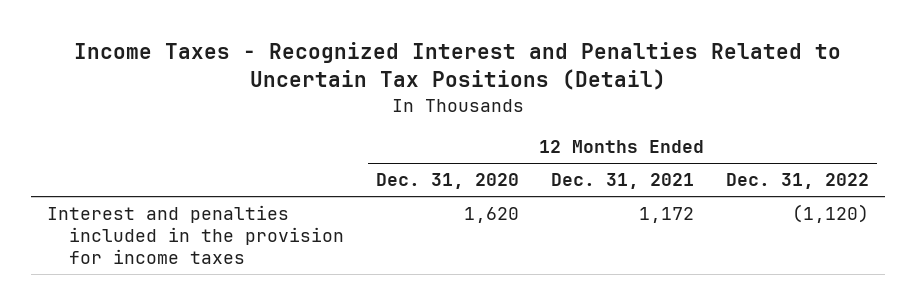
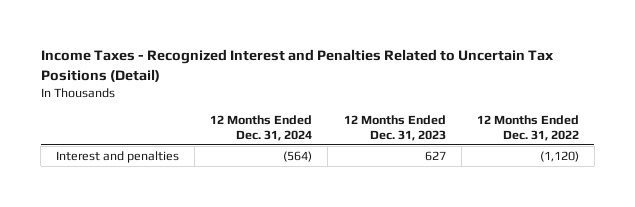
- | 12 Months Ended Dec. 31, 2020 | 12 Months Ended Dec. 31, 2021 | 12 Months Ended Dec. 31, 2022
+ | 12 Months Ended Dec. 31, 2024 | 12 Months Ended Dec. 31, 2023 | 12 Months Ended Dec. 31, 2022
- Interest and penalties included in the provision for income taxes | 1,620 | 1,172 | (1,120)
+ Interest and penalties | (564) | 627 | (1,120)

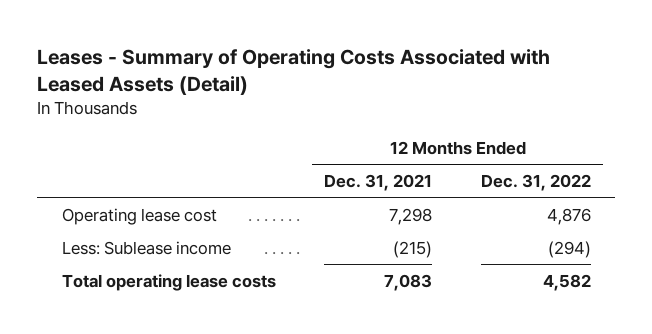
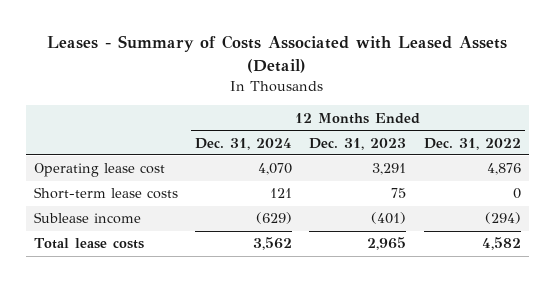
- Leases - Summary of Operating Costs Associated with Leased Assets (Detail)
+ Leases - Summary of Costs Associated with Leased Assets (Detail)
- | 12 Months Ended Dec. 31, 2021 | 12 Months Ended Dec. 31, 2022
+ | 12 Months Ended Dec. 31, 2024 | 12 Months Ended Dec. 31, 2023 | 12 Months Ended Dec. 31, 2022
- Less: Sublease income | (215) | (294)
- Total operating lease costs | 7,083 | 4,582
+ Short-term lease costs | 121 | 75 | 0
+ Sublease income | (629) | (401) | (294)
+ Total lease costs | 3,562 | 2,965 | 4,582

